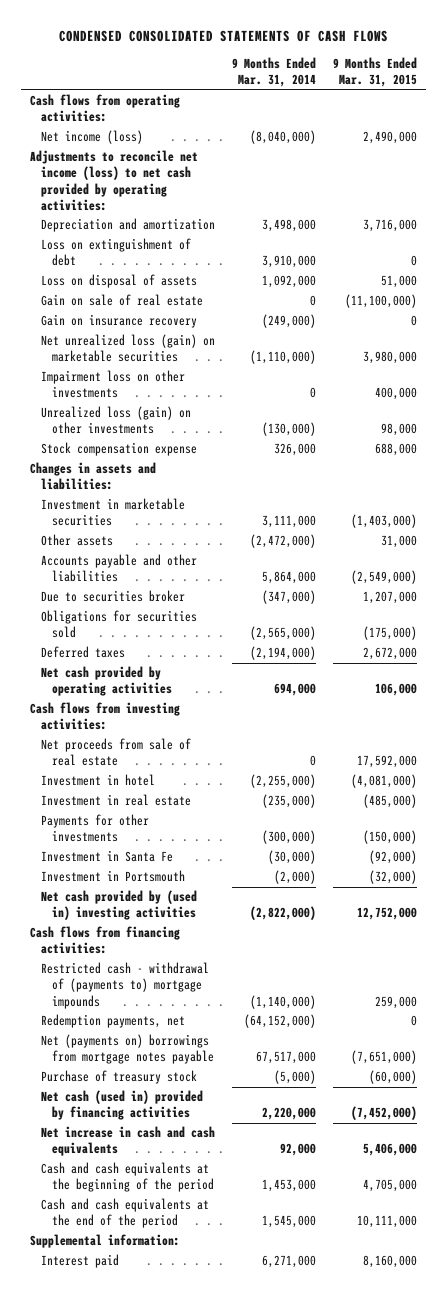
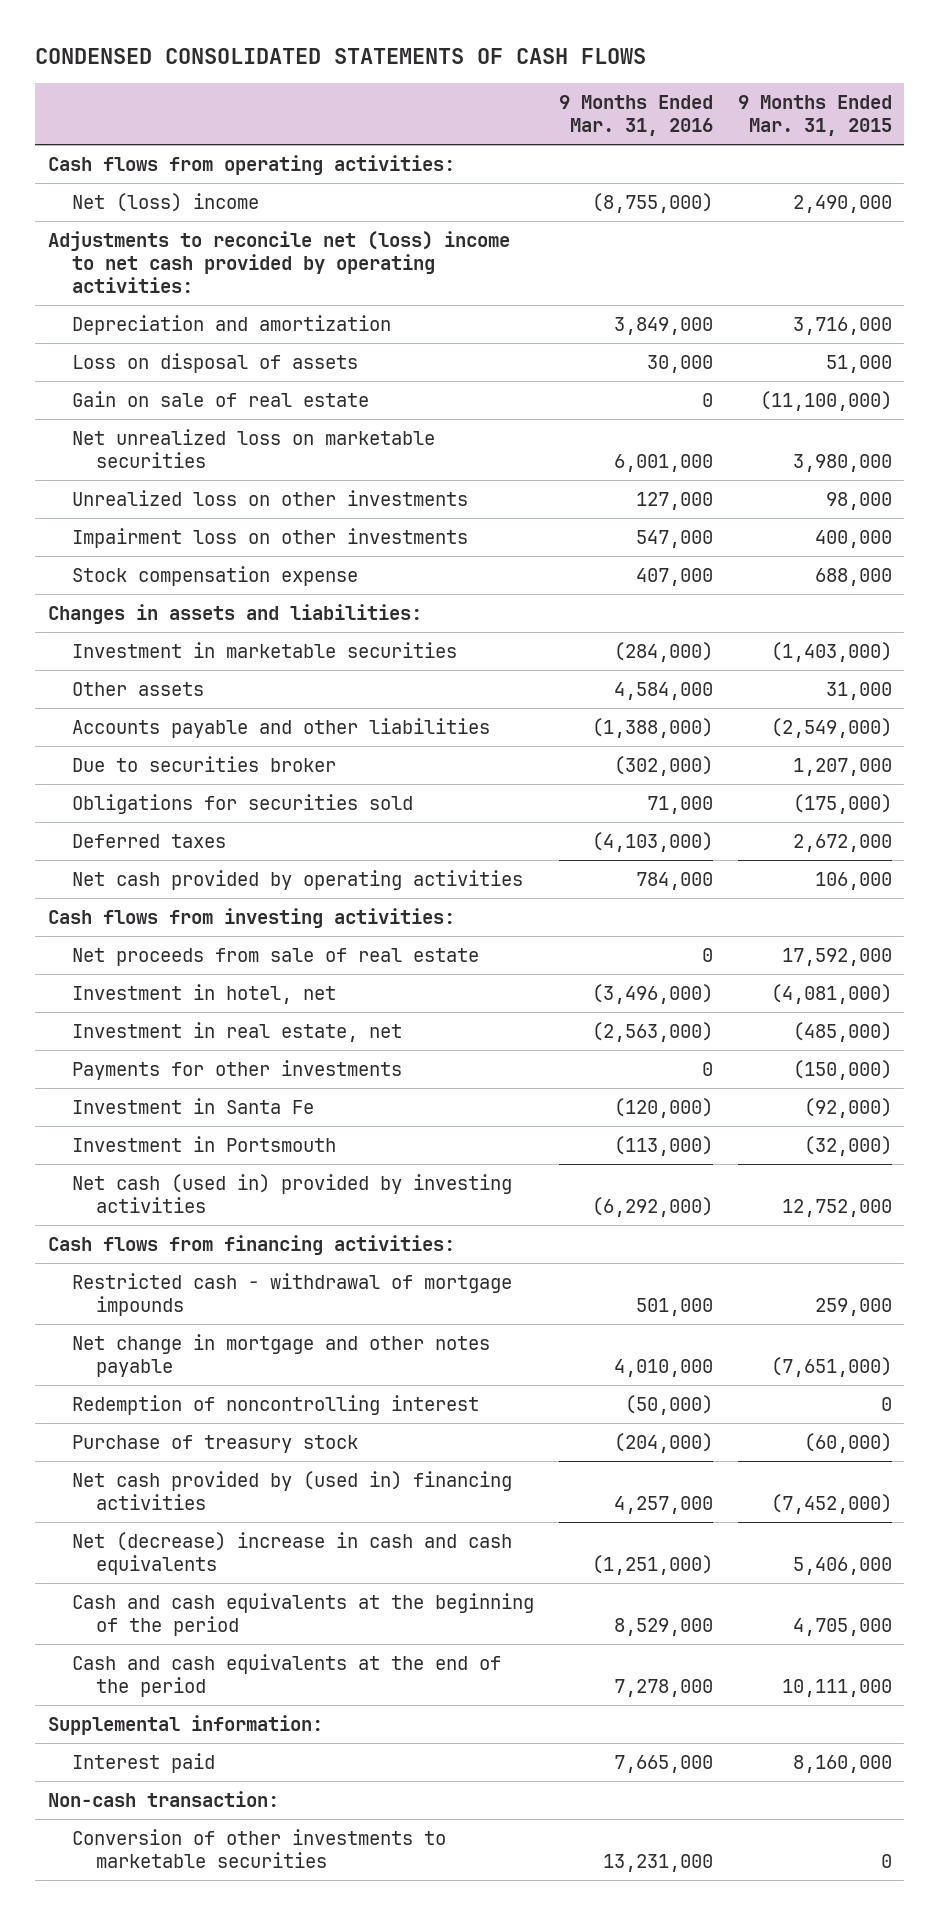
- | 9 Months Ended Mar. 31, 2014 | 9 Months Ended Mar. 31, 2015
+ | 9 Months Ended Mar. 31, 2016 | 9 Months Ended Mar. 31, 2015
- Net income (loss) | (8,040,000) | 2,490,000
- Adjustments to reconcile net income (loss) to net cash provided by operating activities:
+ Net (loss) income | (8,755,000) | 2,490,000
+ Adjustments to reconcile net (loss) income to net cash provided by operating activities:
- Loss on extinguishment of debt | 3,910,000 | 0
- Gain on insurance recovery | (249,000) | 0
- Net unrealized loss (gain) on marketable securities | (1,110,000) | 3,980,000
+ Net unrealized loss on marketable securities | 6,001,000 | 3,980,000
+ Unrealized loss on other investments | 127,000 | 98,000
- Unrealized loss (gain) on other investments | (130,000) | 98,000
- Investment in hotel | (2,255,000) | (4,081,000)
- Investment in real estate | (235,000) | (485,000)
+ Investment in hotel, net | (3,496,000) | (4,081,000)
+ Investment in real estate, net | (2,563,000) | (485,000)
- Net cash provided by (used in) investing activities | (2,822,000) | 12,752,000
+ Net cash (used in) provided by investing activities | (6,292,000) | 12,752,000
- Restricted cash - withdrawal of (payments to) mortgage impounds | (1,140,000) | 259,000
- Redemption payments, net | (64,152,000) | 0
- Net (payments on) borrowings from mortgage notes payable | 67,517,000 | (7,651,000)
+ Restricted cash - withdrawal of mortgage impounds | 501,000 | 259,000
+ Net change in mortgage and other notes payable | 4,010,000 | (7,651,000)
+ Redemption of noncontrolling interest | (50,000) | 0
- Net cash (used in) provided by financing activities | 2,220,000 | (7,452,000)
- Net increase in cash and cash equivalents | 92,000 | 5,406,000
+ Net cash provided by (used in) financing activities | 4,257,000 | (7,452,000)
+ Net (decrease) increase in cash and cash equivalents | (1,251,000) | 5,406,000
+ Non-cash transaction:
+ Conversion of other investments to marketable securities | 13,231,000 | 0

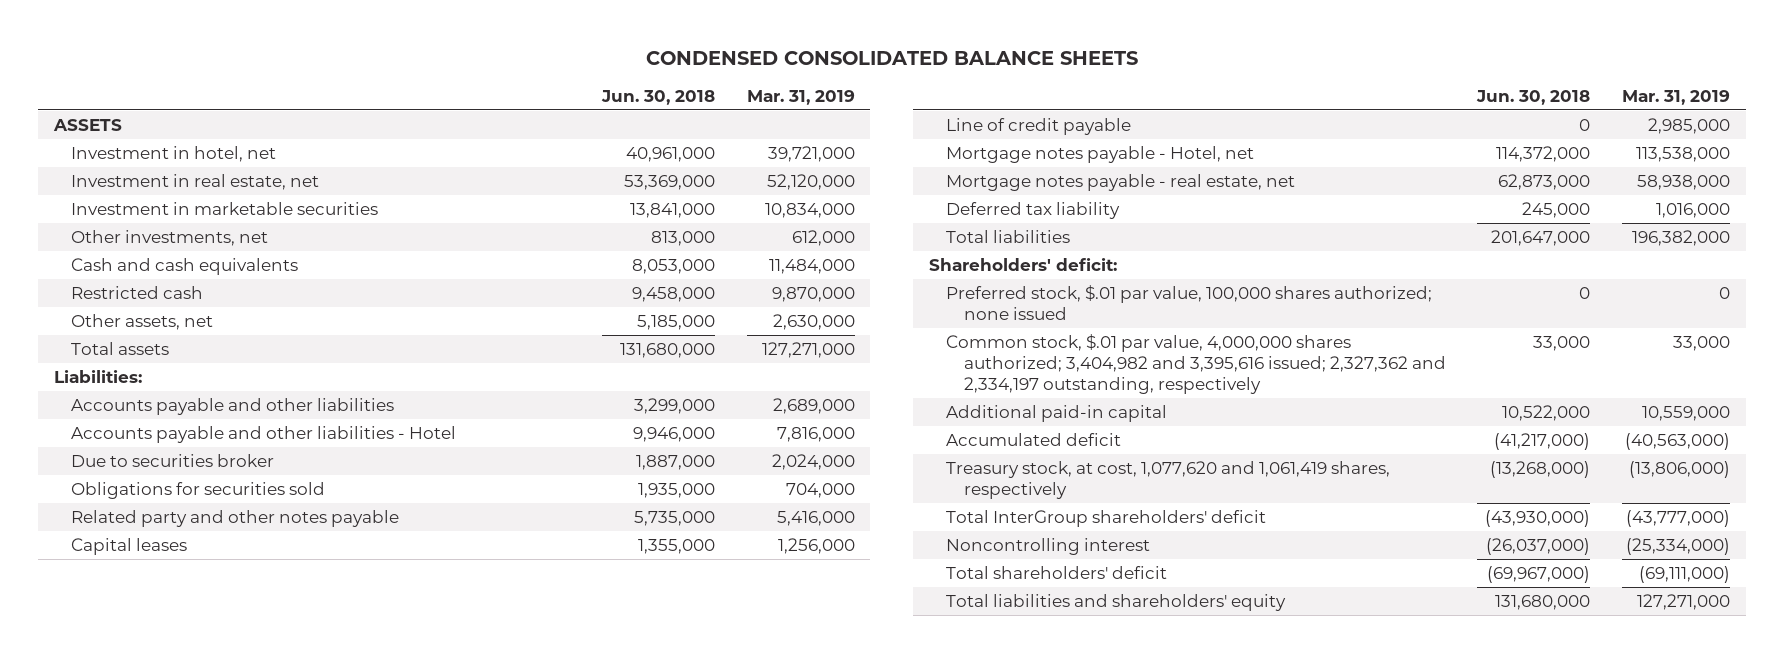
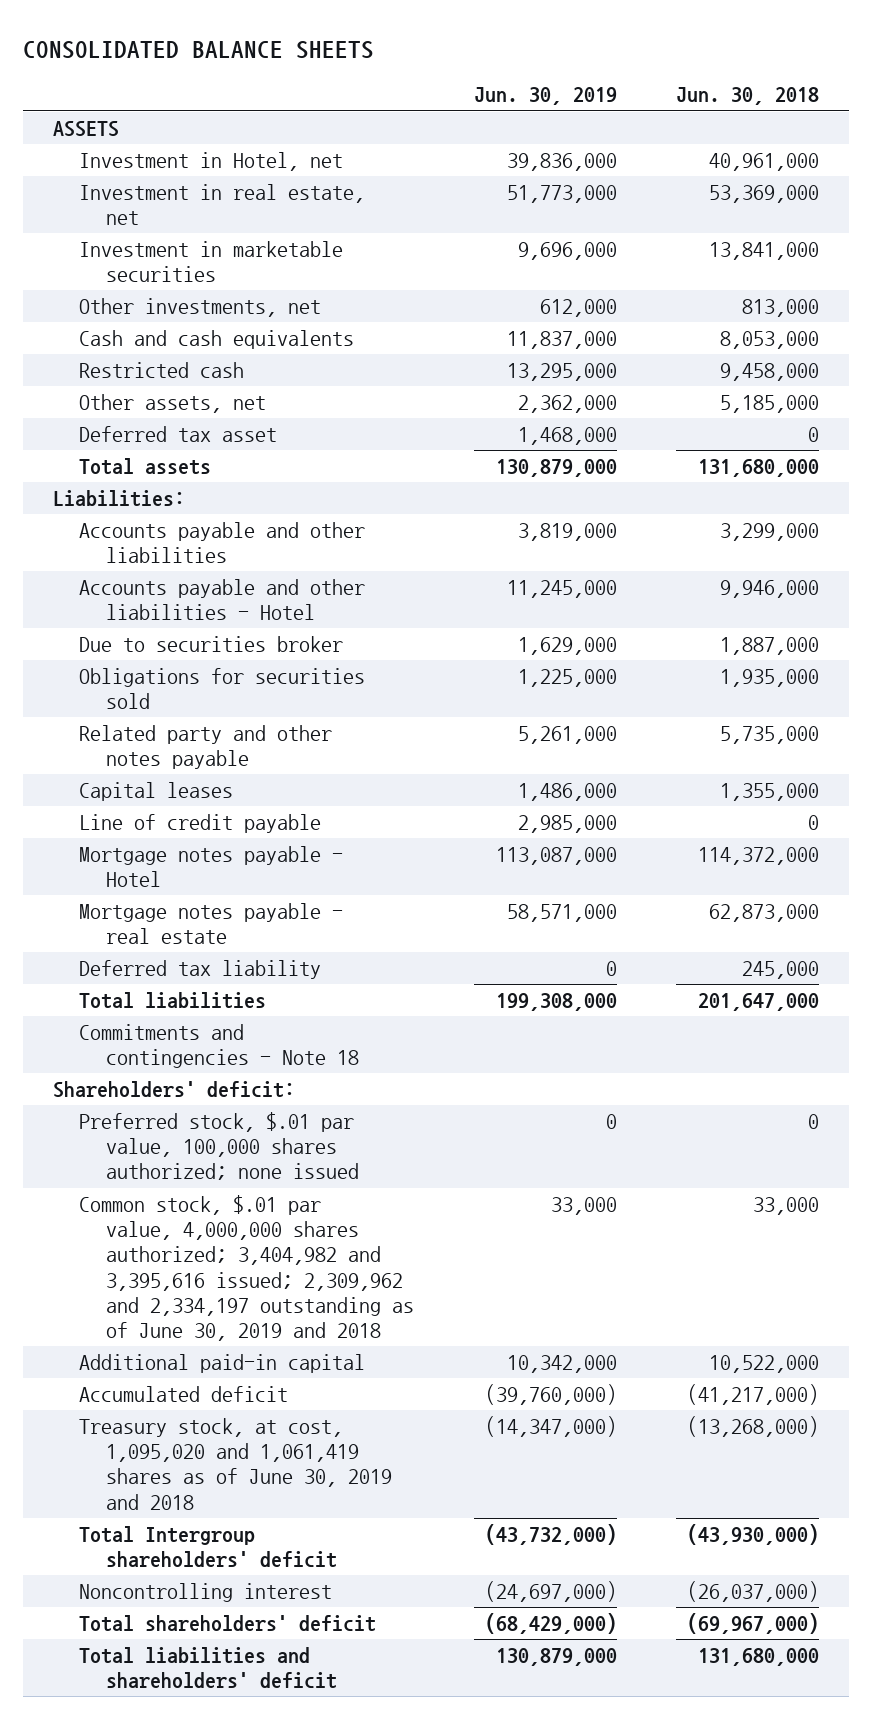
- CONDENSED CONSOLIDATED BALANCE SHEETS
+ CONSOLIDATED BALANCE SHEETS
- | Jun. 30, 2018 | Mar. 31, 2019
+ | Jun. 30, 2019 | Jun. 30, 2018
- Investment in hotel, net | 40,961,000 | 39,721,000
+ Investment in Hotel, net | 39,836,000 | 40,961,000
+ Deferred tax asset | 1,468,000 | 0
- Mortgage notes payable - Hotel, net | 114,372,000 | 113,538,000
- Mortgage notes payable - real estate, net | 62,873,000 | 58,938,000
+ Mortgage notes payable - Hotel | 113,087,000 | 114,372,000
+ Mortgage notes payable - real estate | 58,571,000 | 62,873,000
+ Commitments and contingencies - Note 18
- Common stock, $.01 par value, 4,000,000 shares authorized; 3,404,982 and 3,395,616 issued; 2,327,362 and 2,334,197 outstanding, respectively | 33,000 | 33,000
+ Common stock, $.01 par value, 4,000,000 shares authorized; 3,404,982 and 3,395,616 issued; 2,309,962 and 2,334,197 outstanding as of June 30, 2019 and 2018 | 33,000 | 33,000
- Treasury stock, at cost, 1,077,620 and 1,061,419 shares, respectively | (13,268,000) | (13,806,000)
- Total InterGroup shareholders' deficit | (43,930,000) | (43,777,000)
+ Treasury stock, at cost, 1,095,020 and 1,061,419 shares as of June 30, 2019 and 2018 | (14,347,000) | (13,268,000)
+ Total Intergroup shareholders' deficit | (43,732,000) | (43,930,000)
- Total liabilities and shareholders' equity | 131,680,000 | 127,271,000
+ Total liabilities and shareholders' deficit | 130,879,000 | 131,680,000

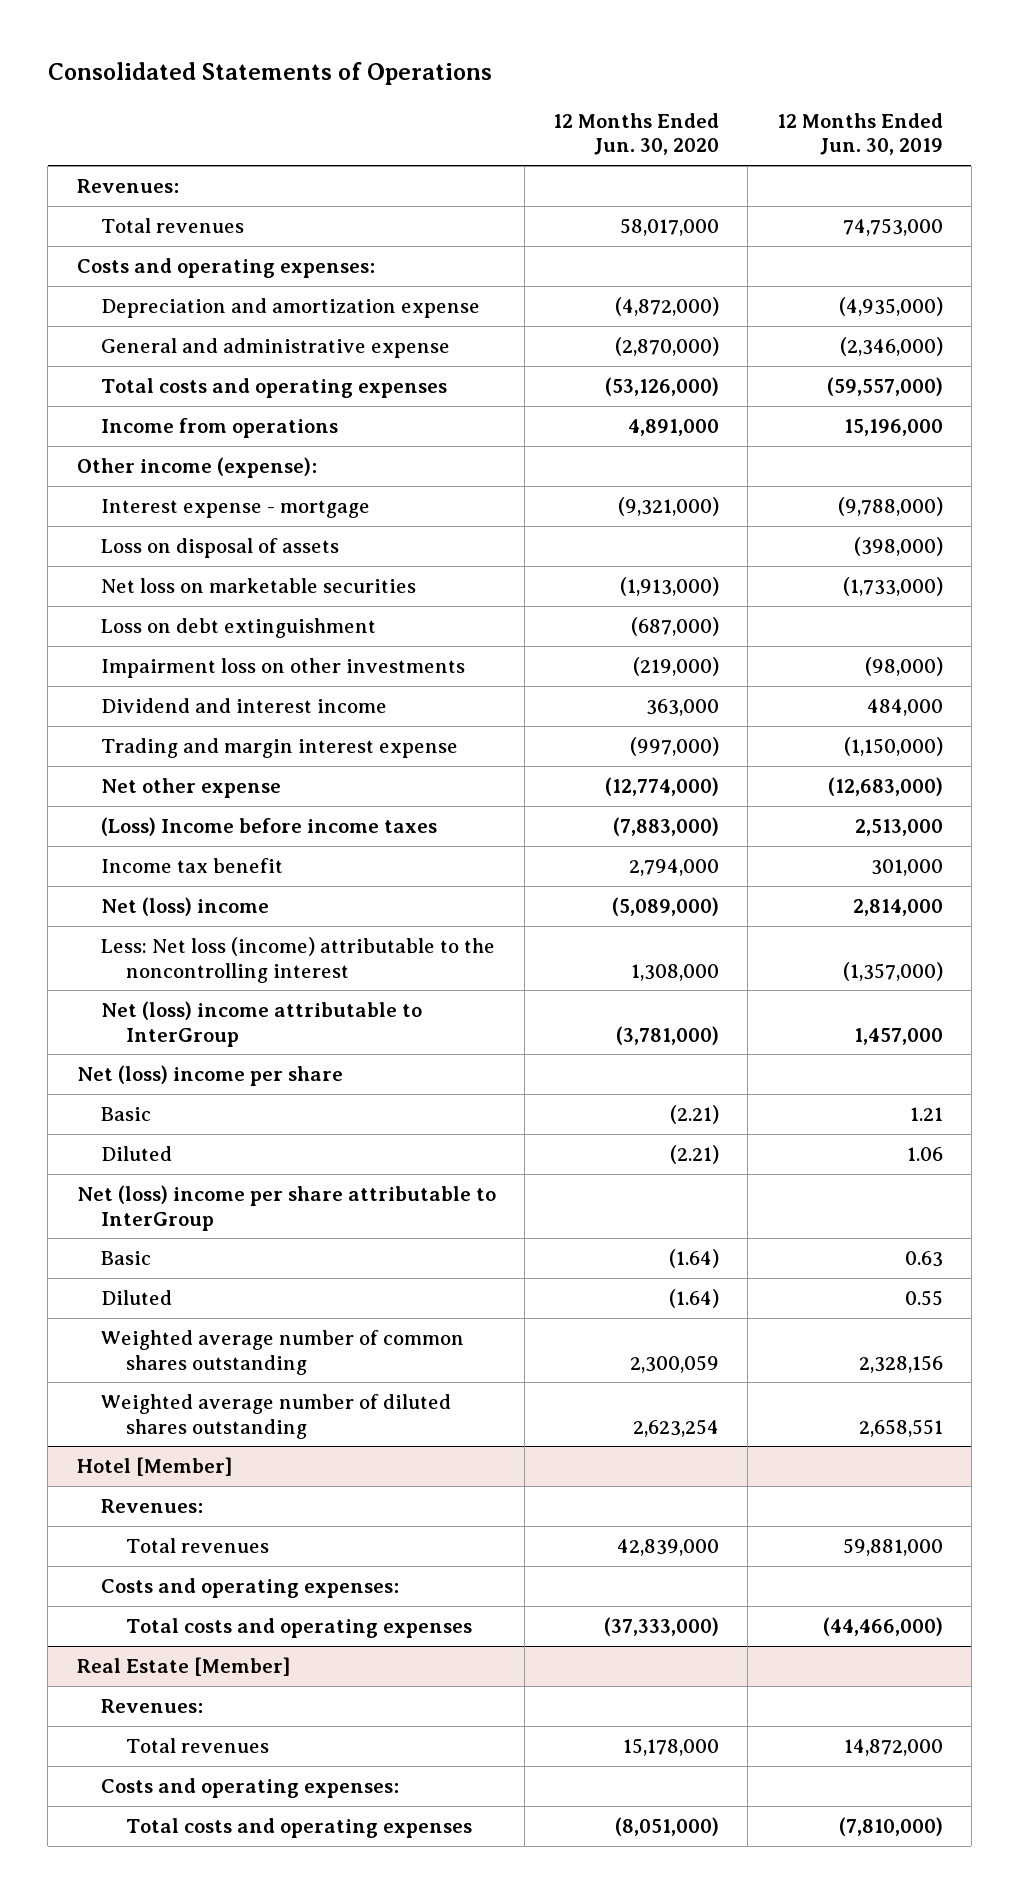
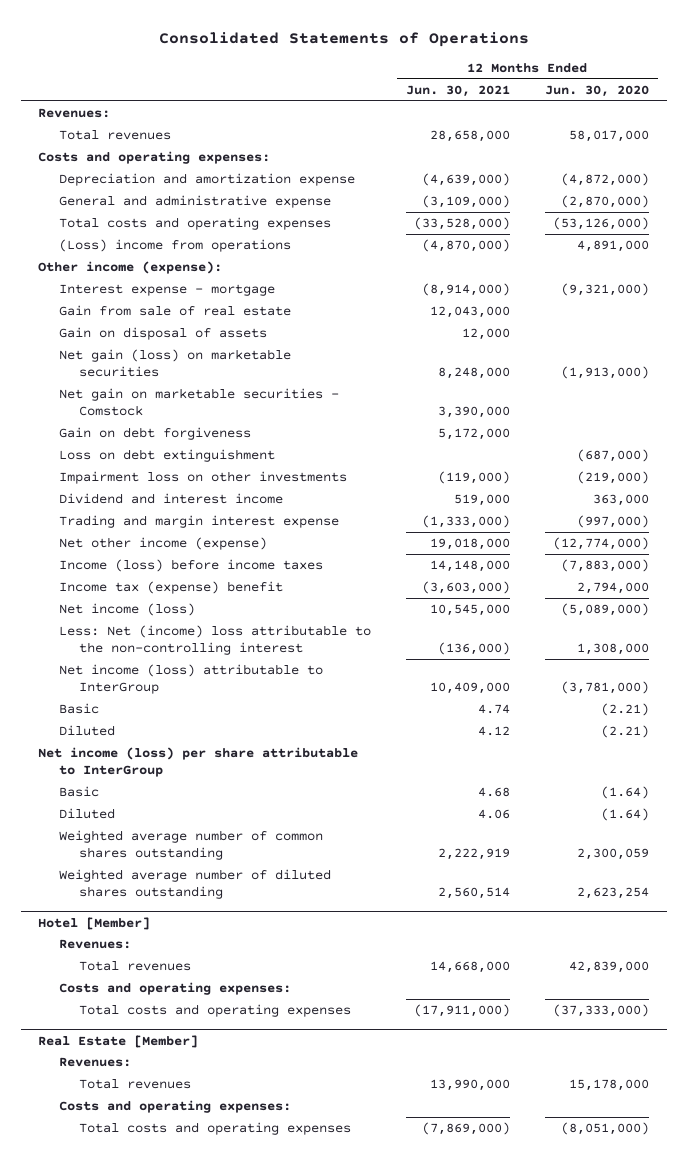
- | 12 Months Ended Jun. 30, 2020 | 12 Months Ended Jun. 30, 2019
+ | 12 Months Ended Jun. 30, 2021 | 12 Months Ended Jun. 30, 2020
- Income from operations | 4,891,000 | 15,196,000
+ (Loss) income from operations | (4,870,000) | 4,891,000
- Loss on disposal of assets | | (398,000)
- Net loss on marketable securities | (1,913,000) | (1,733,000)
+ Gain from sale of real estate | 12,043,000 |
+ Gain on disposal of assets | 12,000 |
+ Net gain (loss) on marketable securities | 8,248,000 | (1,913,000)
+ Net gain on marketable securities - Comstock | 3,390,000 |
+ Gain on debt forgiveness | 5,172,000 |
- Net other expense | (12,774,000) | (12,683,000)
- (Loss) Income before income taxes | (7,883,000) | 2,513,000
- Income tax benefit | 2,794,000 | 301,000
- Net (loss) income | (5,089,000) | 2,814,000
- Less: Net loss (income) attributable to the noncontrolling interest | 1,308,000 | (1,357,000)
- Net (loss) income attributable to InterGroup | (3,781,000) | 1,457,000
- Net (loss) income per share
+ Net other income (expense) | 19,018,000 | (12,774,000)
+ Income (loss) before income taxes | 14,148,000 | (7,883,000)
+ Income tax (expense) benefit | (3,603,000) | 2,794,000
+ Net income (loss) | 10,545,000 | (5,089,000)
+ Less: Net (income) loss attributable to the non-controlling interest | (136,000) | 1,308,000
+ Net income (loss) attributable to InterGroup | 10,409,000 | (3,781,000)
- Net (loss) income per share attributable to InterGroup
+ Net income (loss) per share attributable to InterGroup

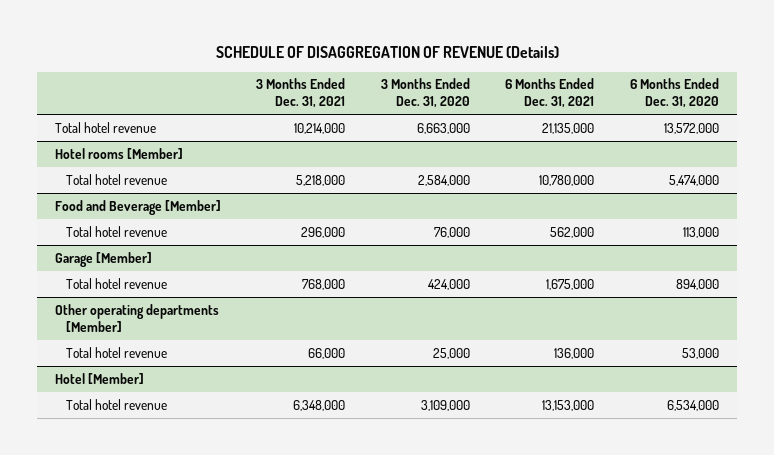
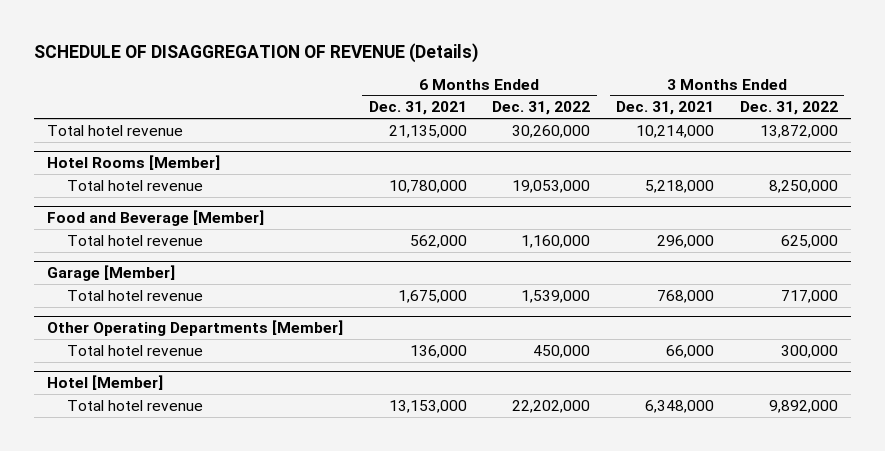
- | 3 Months Ended Dec. 31, 2021 | 3 Months Ended Dec. 31, 2020 | 6 Months Ended Dec. 31, 2021 | 6 Months Ended Dec. 31, 2020
+ | 6 Months Ended Dec. 31, 2021 | 6 Months Ended Dec. 31, 2022 | 3 Months Ended Dec. 31, 2021 | 3 Months Ended Dec. 31, 2022
- Hotel rooms [Member]
+ Hotel Rooms [Member]
- Other operating departments [Member]
+ Other Operating Departments [Member]

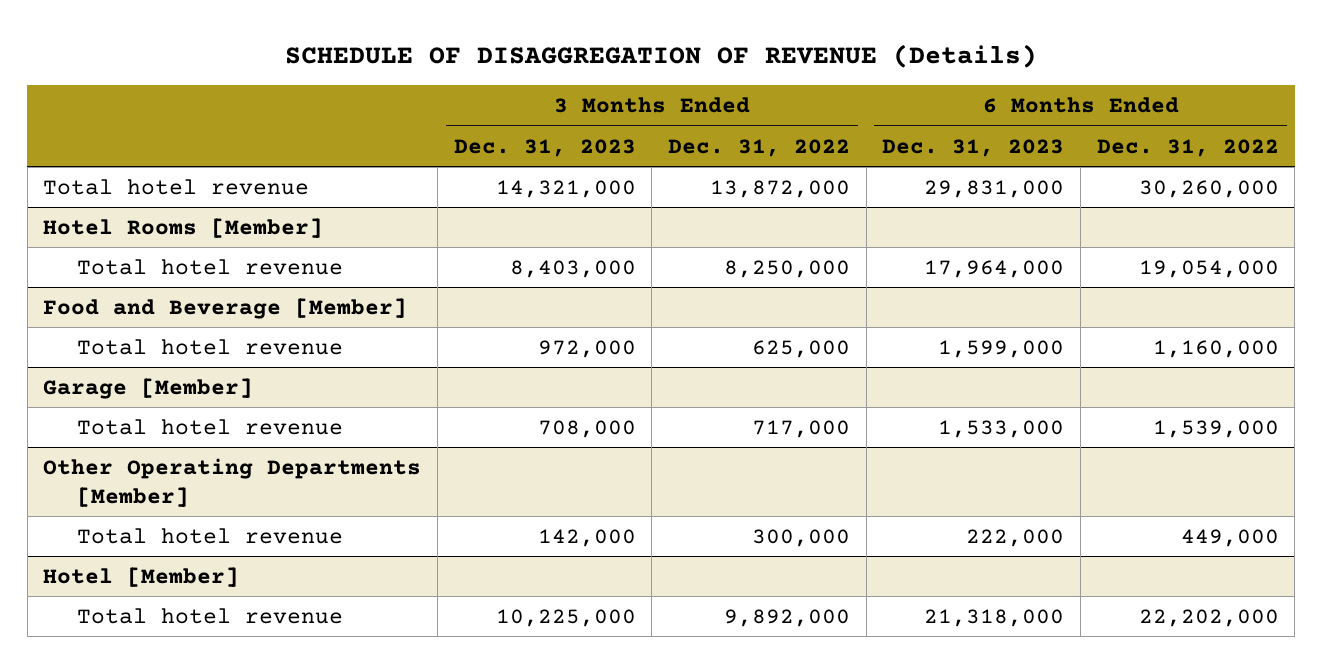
- | 6 Months Ended Dec. 31, 2021 | 6 Months Ended Dec. 31, 2022 | 3 Months Ended Dec. 31, 2021 | 3 Months Ended Dec. 31, 2022
+ | 3 Months Ended Dec. 31, 2023 | 3 Months Ended Dec. 31, 2022 | 6 Months Ended Dec. 31, 2023 | 6 Months Ended Dec. 31, 2022
@ Hotel Rooms [Member]
- Total hotel revenue | 10,780,000 | 19,053,000 | 5,218,000 | 8,250,000
+ Total hotel revenue | 8,403,000 | 8,250,000 | 17,964,000 | 19,054,000
@ Other Operating Departments [Member]
- Total hotel revenue | 136,000 | 450,000 | 66,000 | 300,000
+ Total hotel revenue | 142,000 | 300,000 | 222,000 | 449,000

